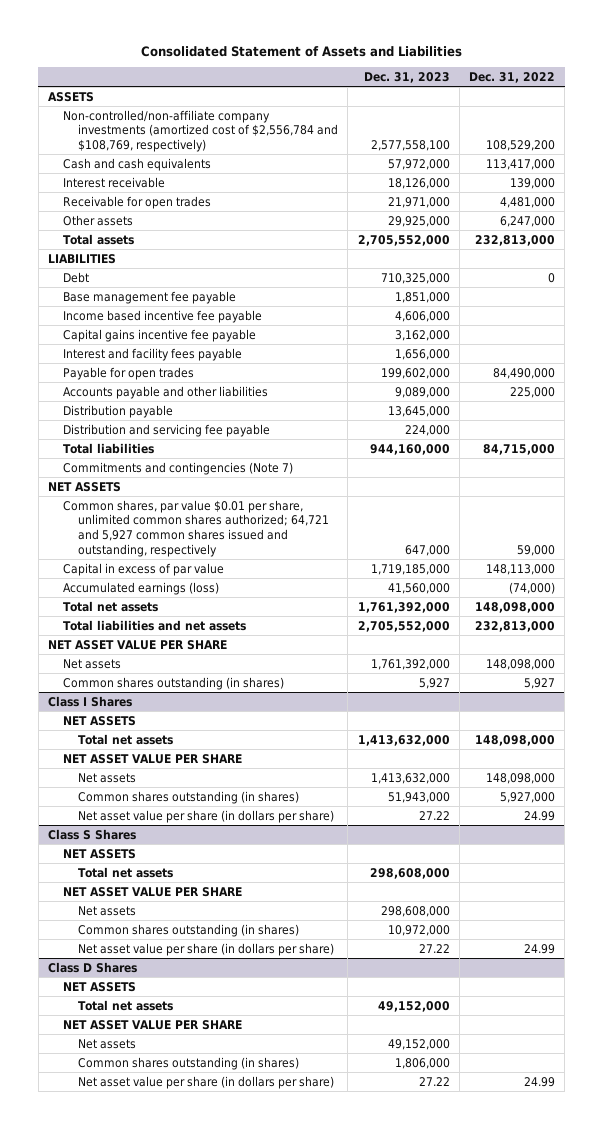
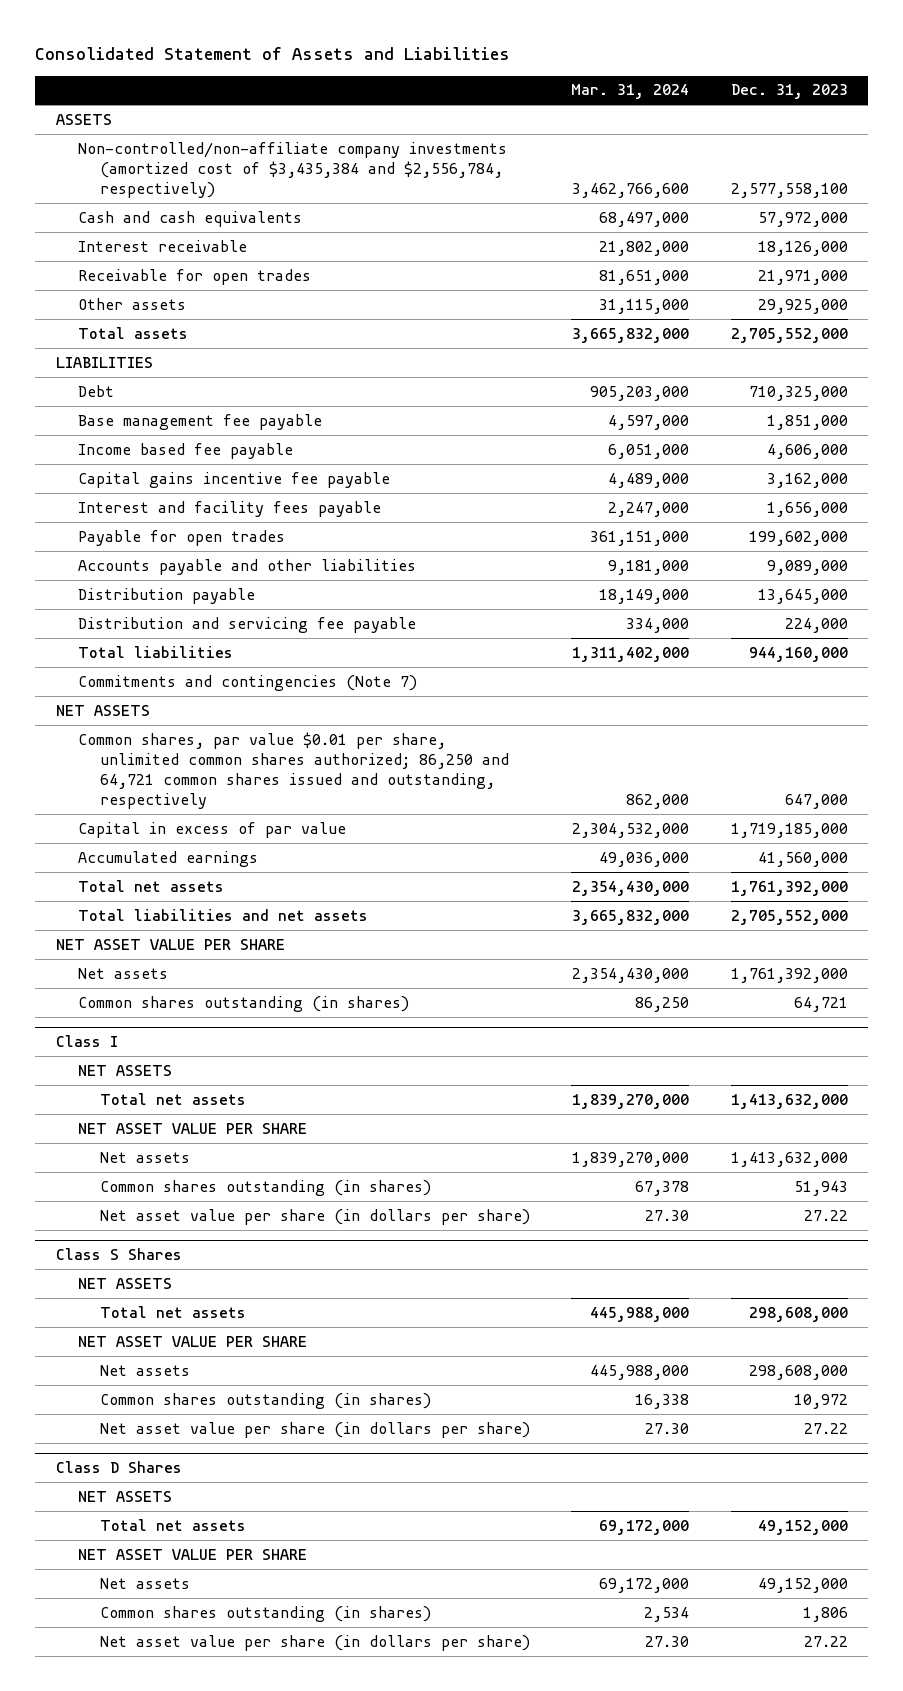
- | Dec. 31, 2023 | Dec. 31, 2022
+ | Mar. 31, 2024 | Dec. 31, 2023
- Non-controlled/non-affiliate company investments (amortized cost of $2,556,784 and $108,769, respectively) | 2,577,558,100 | 108,529,200
+ Non-controlled/non-affiliate company investments (amortized cost of $3,435,384 and $2,556,784, respectively) | 3,462,766,600 | 2,577,558,100
- Income based incentive fee payable | 4,606,000 |
+ Income based fee payable | 6,051,000 | 4,606,000
- Common shares, par value $0.01 per share, unlimited common shares authorized; 64,721 and 5,927 common shares issued and outstanding, respectively | 647,000 | 59,000
+ Common shares, par value $0.01 per share, unlimited common shares authorized; 86,250 and 64,721 common shares issued and outstanding, respectively | 862,000 | 647,000
- Accumulated earnings (loss) | 41,560,000 | (74,000)
+ Accumulated earnings | 49,036,000 | 41,560,000
- Common shares outstanding (in shares) | 5,927 | 5,927
- Class I Shares
+ Common shares outstanding (in shares) | 86,250 | 64,721
+ Class I
- Common shares outstanding (in shares) | 51,943,000 | 5,927,000
+ Common shares outstanding (in shares) | 67,378 | 51,943
@ Class S Shares
- Common shares outstanding (in shares) | 10,972,000 |
+ Common shares outstanding (in shares) | 16,338 | 10,972
@ Class D Shares
- Common shares outstanding (in shares) | 1,806,000 |
+ Common shares outstanding (in shares) | 2,534 | 1,806

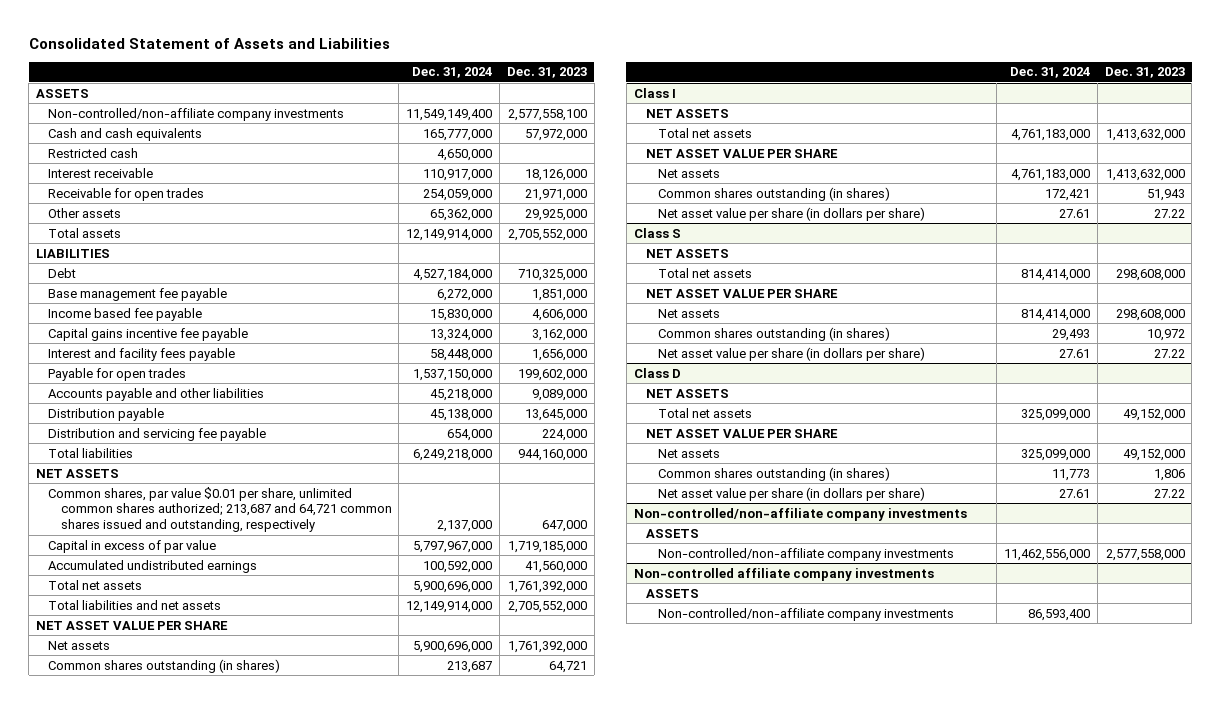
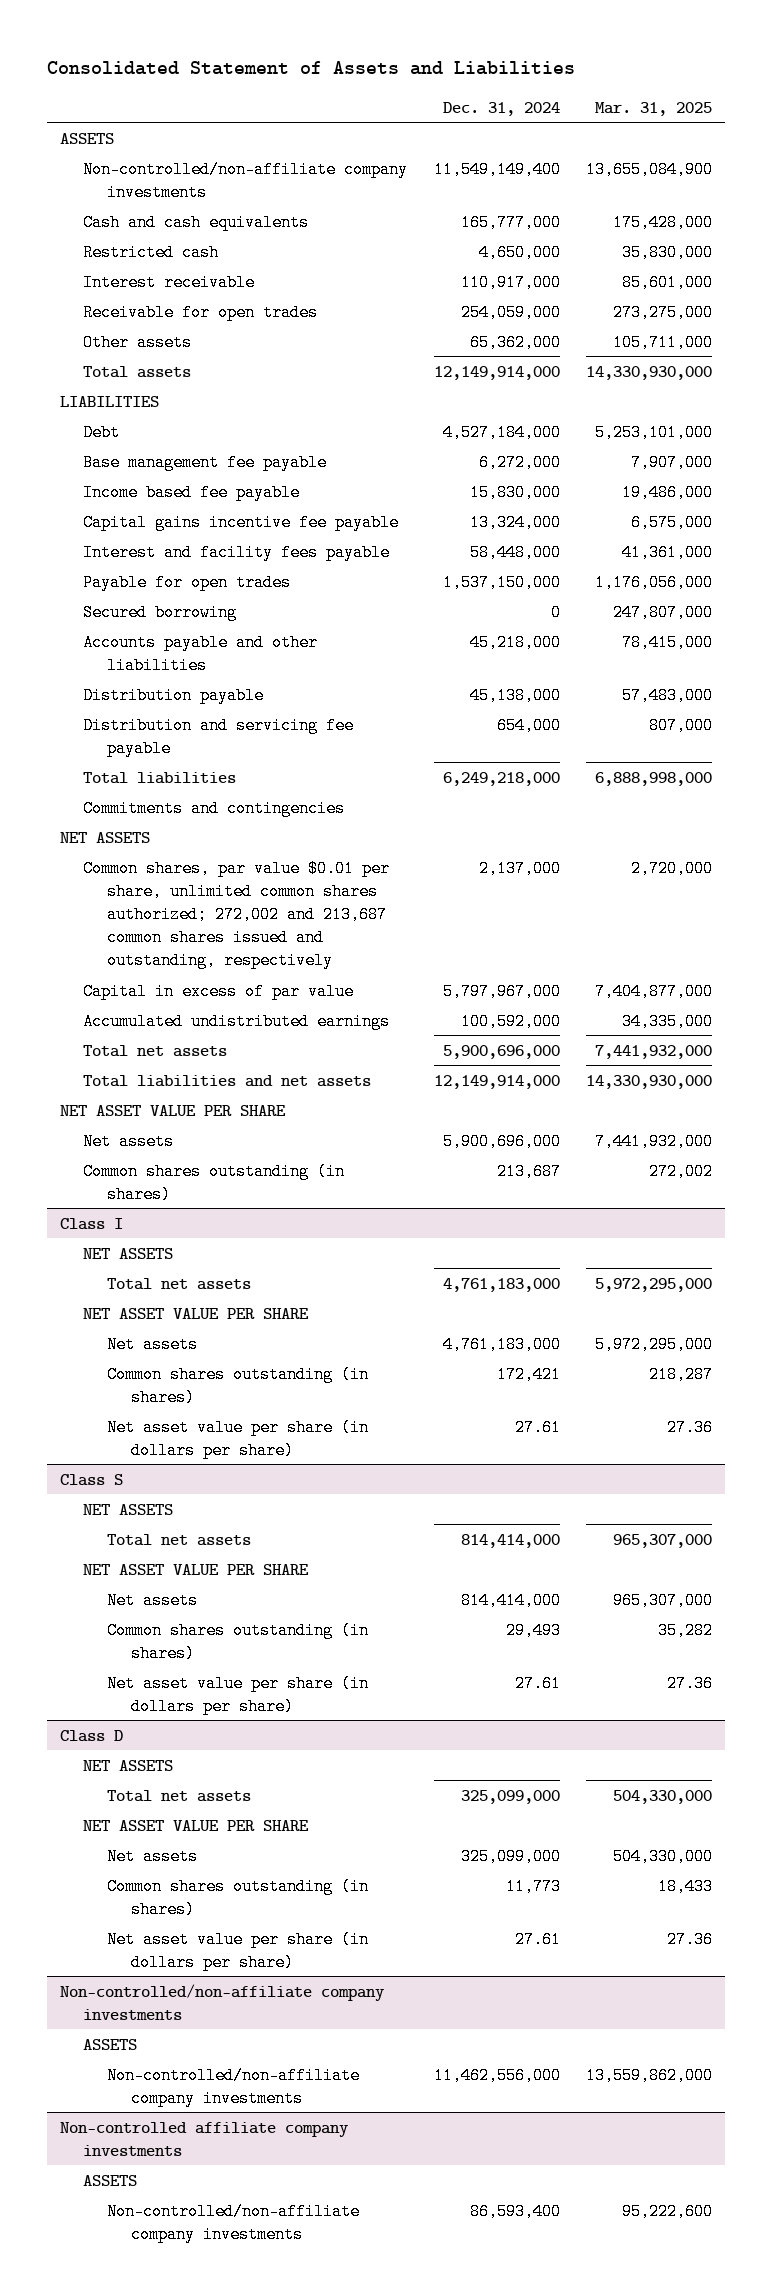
- | Dec. 31, 2024 | Dec. 31, 2023
+ | Dec. 31, 2024 | Mar. 31, 2025
+ Secured borrowing | 0 | 247,807,000
+ Commitments and contingencies
- Common shares, par value $0.01 per share, unlimited common shares authorized; 213,687 and 64,721 common shares issued and outstanding, respectively | 2,137,000 | 647,000
+ Common shares, par value $0.01 per share, unlimited common shares authorized; 272,002 and 213,687 common shares issued and outstanding, respectively | 2,137,000 | 2,720,000

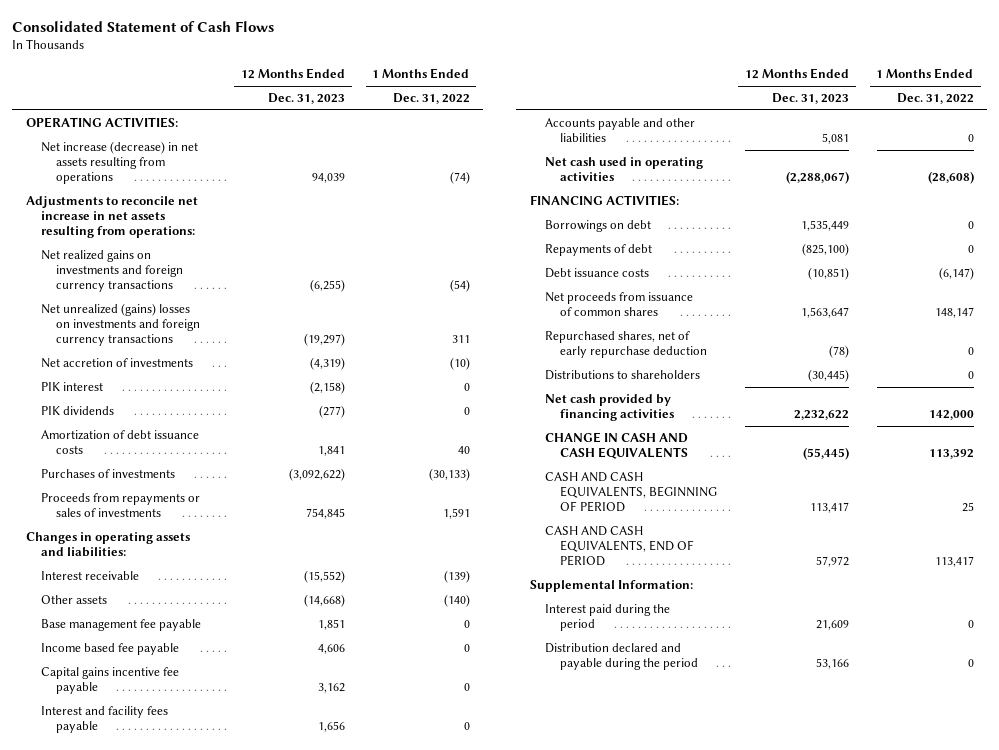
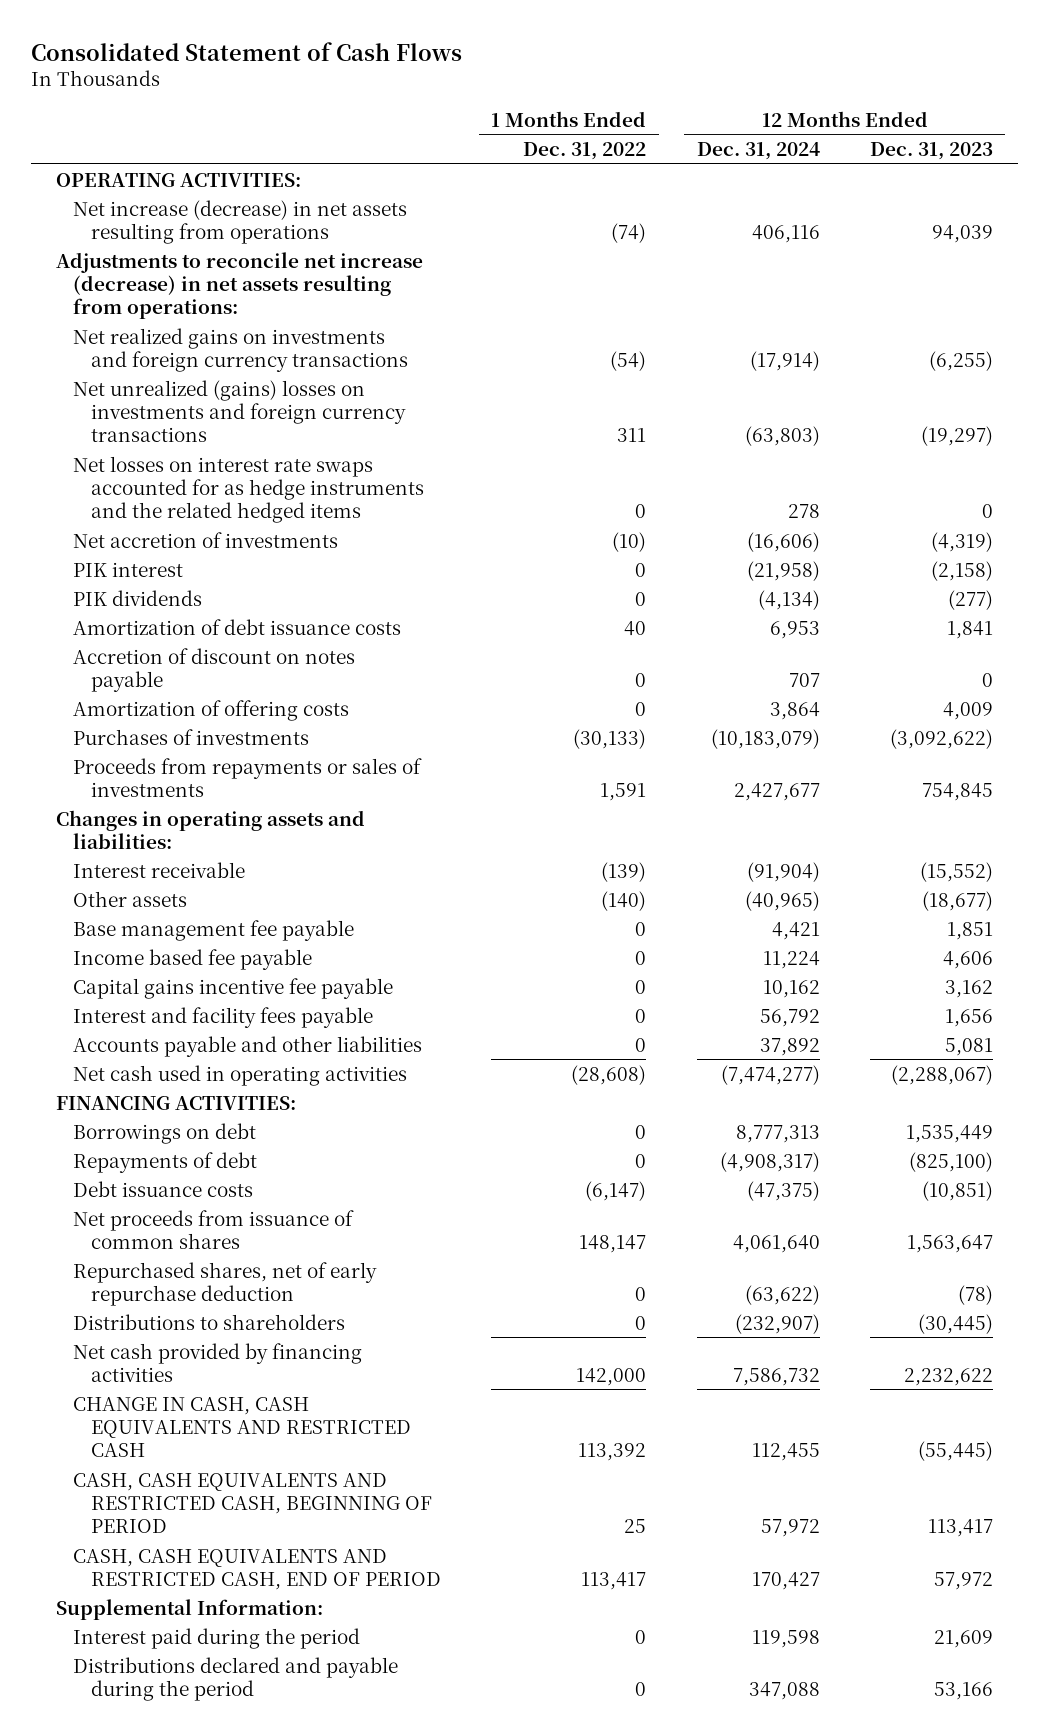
- | 12 Months Ended Dec. 31, 2023 | 1 Months Ended Dec. 31, 2022
+ | 1 Months Ended Dec. 31, 2022 | 12 Months Ended Dec. 31, 2024 | 12 Months Ended Dec. 31, 2023
- Adjustments to reconcile net increase in net assets resulting from operations:
+ Adjustments to reconcile net increase (decrease) in net assets resulting from operations:
+ Net losses on interest rate swaps accounted for as hedge instruments and the related hedged items | 0 | 278 | 0
+ Accretion of discount on notes payable | 0 | 707 | 0
+ Amortization of offering costs | 0 | 3,864 | 4,009
- Other assets | (14,668) | (140)
+ Other assets | (140) | (40,965) | (18,677)
- CHANGE IN CASH AND CASH EQUIVALENTS | (55,445) | 113,392
- CASH AND CASH EQUIVALENTS, BEGINNING OF PERIOD | 113,417 | 25
- CASH AND CASH EQUIVALENTS, END OF PERIOD | 57,972 | 113,417
+ CHANGE IN CASH, CASH EQUIVALENTS AND RESTRICTED CASH | 113,392 | 112,455 | (55,445)
+ CASH, CASH EQUIVALENTS AND RESTRICTED CASH, BEGINNING OF PERIOD | 25 | 57,972 | 113,417
+ CASH, CASH EQUIVALENTS AND RESTRICTED CASH, END OF PERIOD | 113,417 | 170,427 | 57,972
- Distribution declared and payable during the period | 53,166 | 0
+ Distributions declared and payable during the period | 0 | 347,088 | 53,166

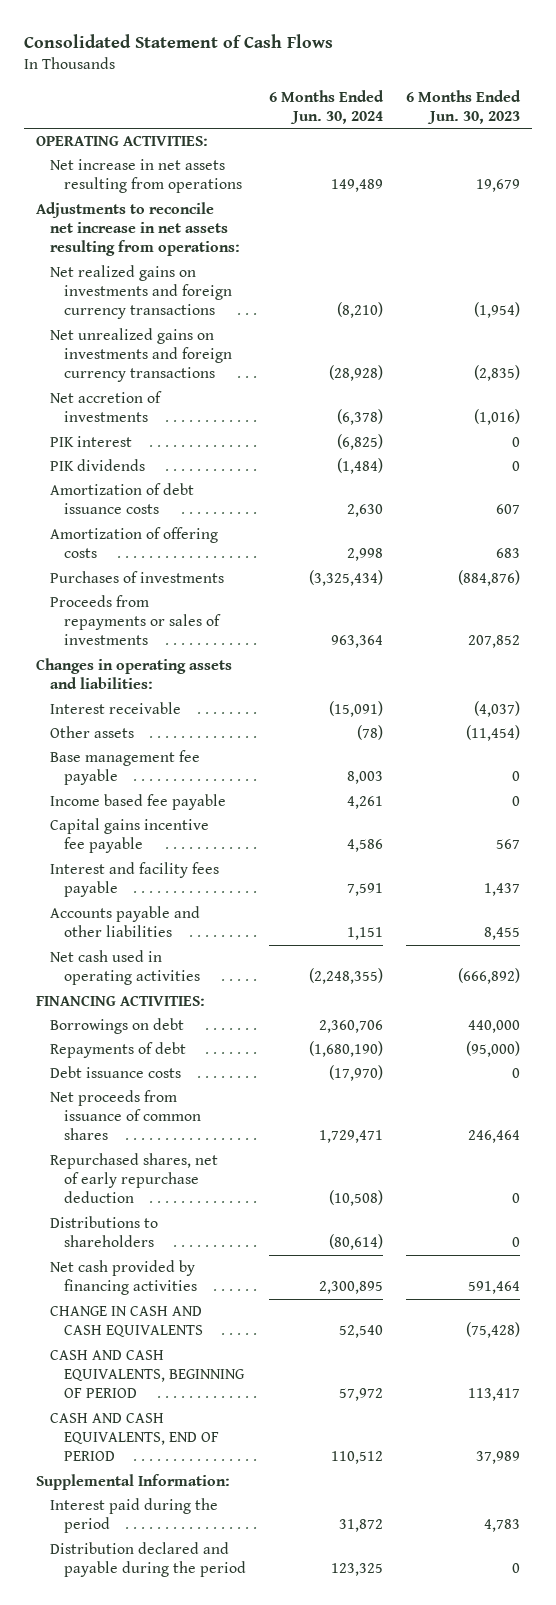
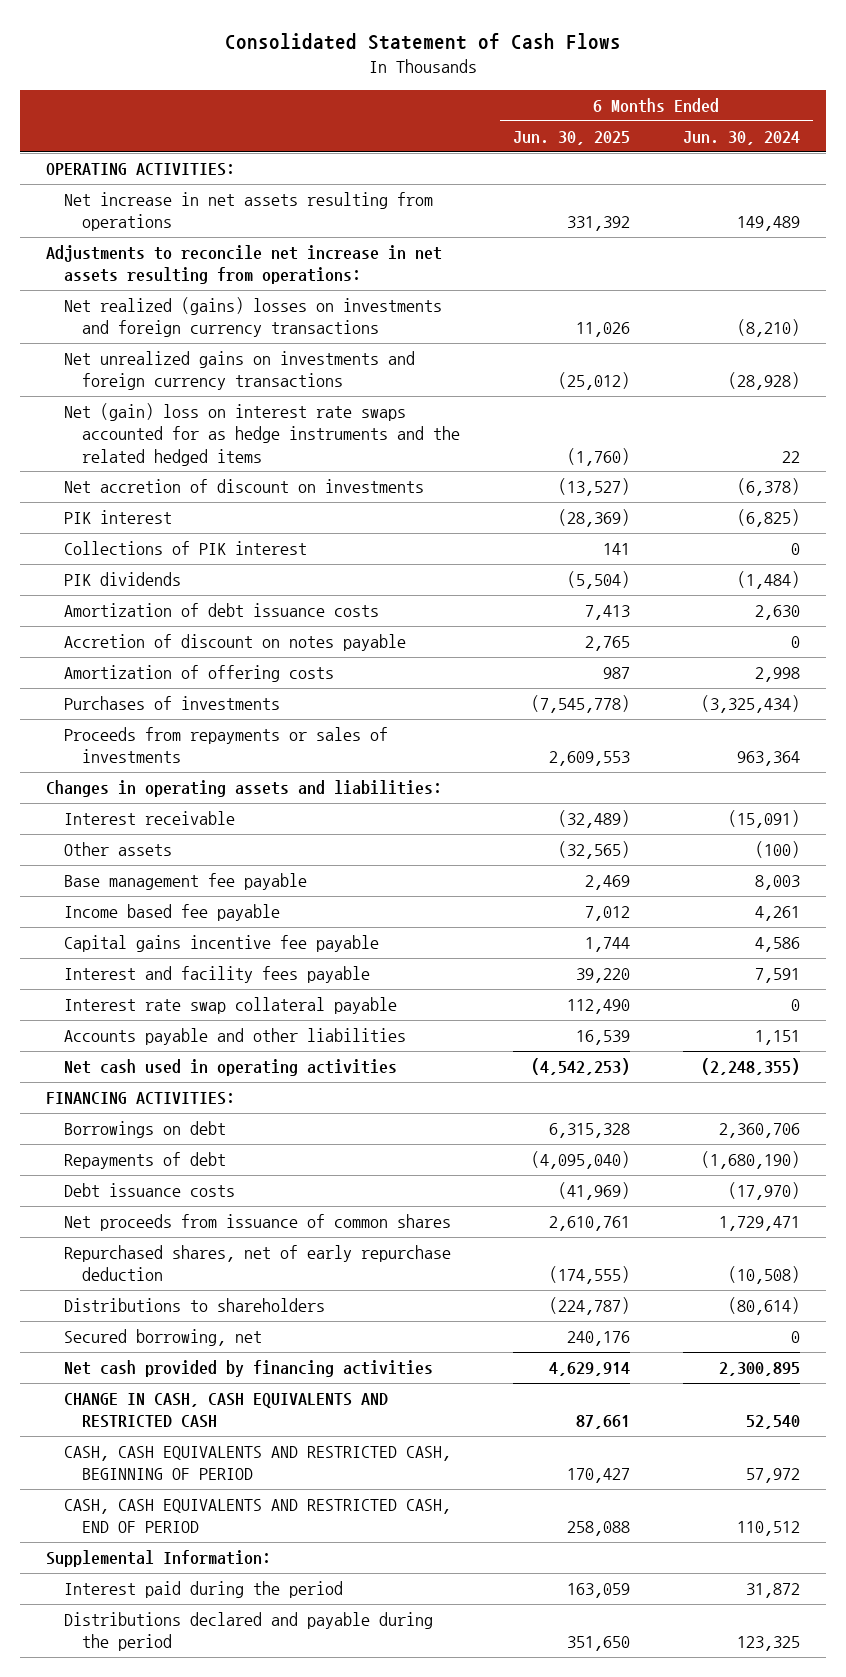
- | 6 Months Ended Jun. 30, 2024 | 6 Months Ended Jun. 30, 2023
+ | 6 Months Ended Jun. 30, 2025 | 6 Months Ended Jun. 30, 2024
- Net realized gains on investments and foreign currency transactions | (8,210) | (1,954)
+ Net realized (gains) losses on investments and foreign currency transactions | 11,026 | (8,210)
- Net accretion of investments | (6,378) | (1,016)
+ Net (gain) loss on interest rate swaps accounted for as hedge instruments and the related hedged items | (1,760) | 22
+ Net accretion of discount on investments | (13,527) | (6,378)
+ Collections of PIK interest | 141 | 0
+ Accretion of discount on notes payable | 2,765 | 0
- Other assets | (78) | (11,454)
+ Other assets | (32,565) | (100)
+ Interest rate swap collateral payable | 112,490 | 0
+ Secured borrowing, net | 240,176 | 0
- CHANGE IN CASH AND CASH EQUIVALENTS | 52,540 | (75,428)
- CASH AND CASH EQUIVALENTS, BEGINNING OF PERIOD | 57,972 | 113,417
- CASH AND CASH EQUIVALENTS, END OF PERIOD | 110,512 | 37,989
+ CHANGE IN CASH, CASH EQUIVALENTS AND RESTRICTED CASH | 87,661 | 52,540
+ CASH, CASH EQUIVALENTS AND RESTRICTED CASH, BEGINNING OF PERIOD | 170,427 | 57,972
+ CASH, CASH EQUIVALENTS AND RESTRICTED CASH, END OF PERIOD | 258,088 | 110,512
- Distribution declared and payable during the period | 123,325 | 0
+ Distributions declared and payable during the period | 351,650 | 123,325

